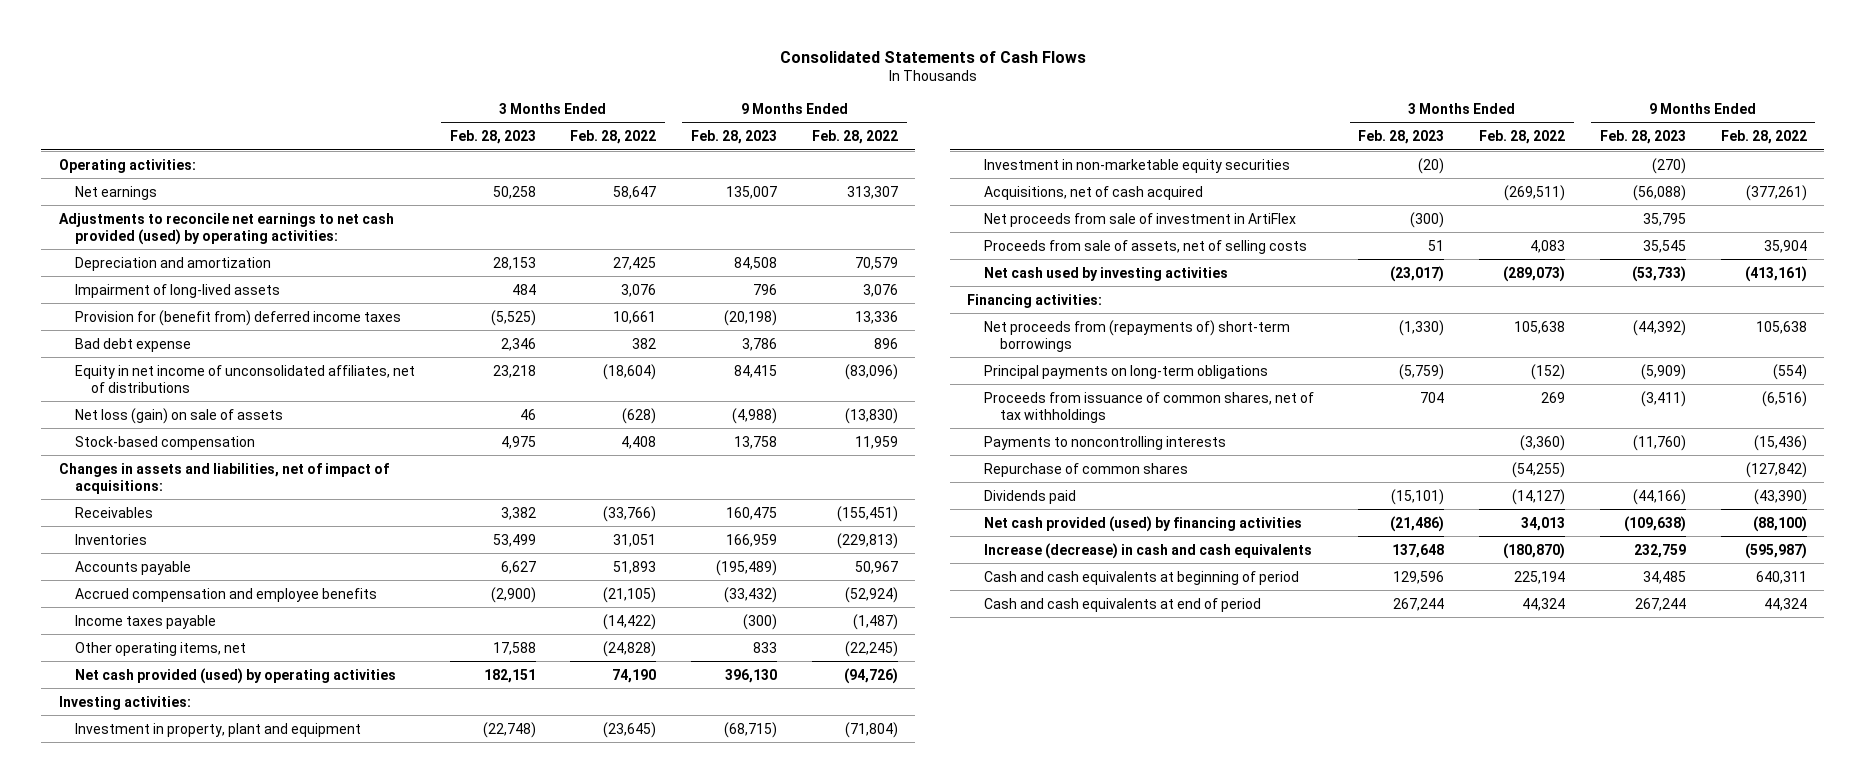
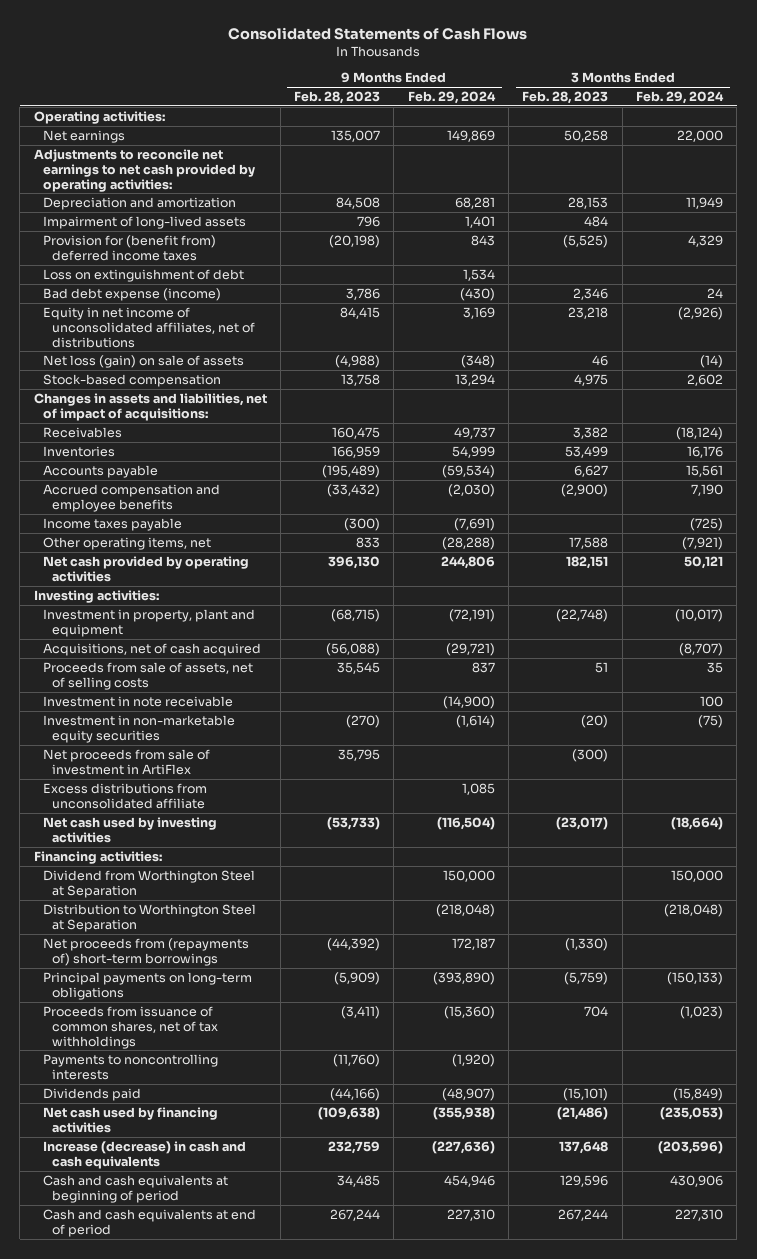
- | 3 Months Ended Feb. 28, 2023 | 3 Months Ended Feb. 28, 2022 | 9 Months Ended Feb. 28, 2023 | 9 Months Ended Feb. 28, 2022
+ | 9 Months Ended Feb. 28, 2023 | 9 Months Ended Feb. 29, 2024 | 3 Months Ended Feb. 28, 2023 | 3 Months Ended Feb. 29, 2024
- Adjustments to reconcile net earnings to net cash provided (used) by operating activities:
+ Adjustments to reconcile net earnings to net cash provided by operating activities:
- Bad debt expense | 2,346 | 382 | 3,786 | 896
+ Loss on extinguishment of debt | | 1,534 | |
+ Bad debt expense (income) | 3,786 | (430) | 2,346 | 24
- Net cash provided (used) by operating activities | 182,151 | 74,190 | 396,130 | (94,726)
+ Net cash provided by operating activities | 396,130 | 244,806 | 182,151 | 50,121
+ Investment in note receivable | | (14,900) | | 100
moved down: Investment in non-marketable equity securities | (270) | (1,614) | (20) | (75)
moved down: Net proceeds from sale of investment in ArtiFlex | 35,795 | | (300) |
+ Excess distributions from unconsolidated affiliate | | 1,085 | |
+ Dividend from Worthington Steel at Separation | | 150,000 | | 150,000
+ Distribution to Worthington Steel at Separation | | (218,048) | | (218,048)
- Repurchase of common shares | | (54,255) | | (127,842)
- Net cash provided (used) by financing activities | (21,486) | 34,013 | (109,638) | (88,100)
+ Net cash used by financing activities | (109,638) | (355,938) | (21,486) | (235,053)

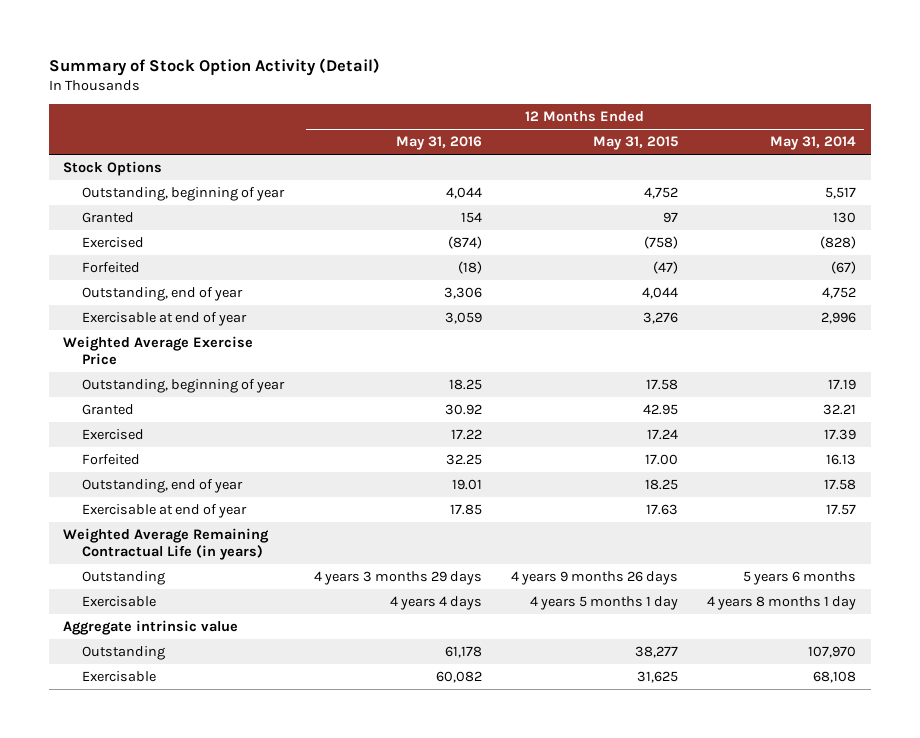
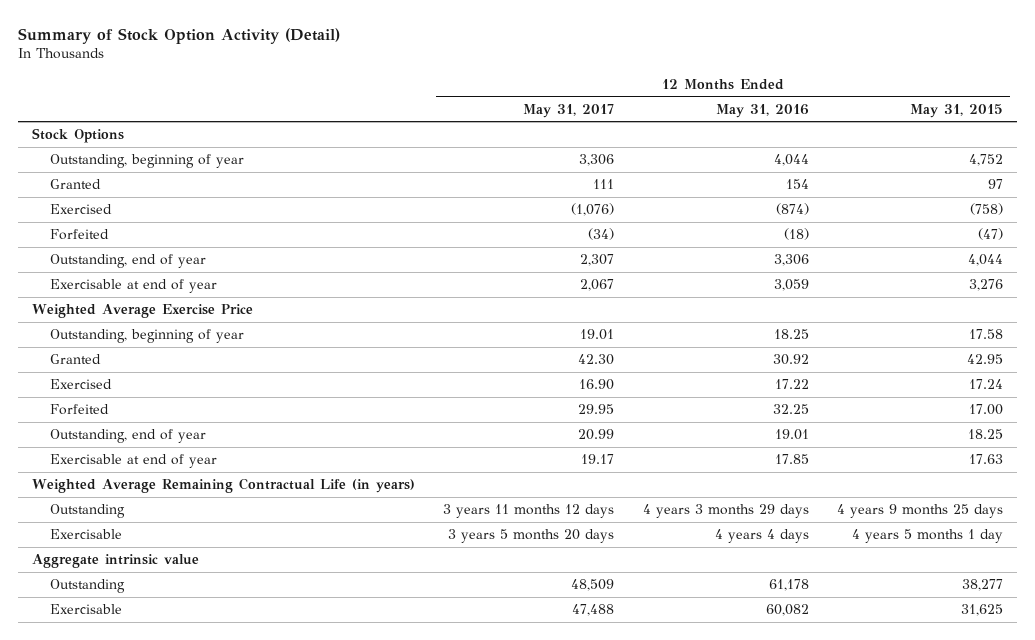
- | 12 Months Ended May 31, 2016 | 12 Months Ended May 31, 2015 | 12 Months Ended May 31, 2014
+ | 12 Months Ended May 31, 2017 | 12 Months Ended May 31, 2016 | 12 Months Ended May 31, 2015
- Outstanding | 4 years 3 months 29 days | 4 years 9 months 26 days | 5 years 6 months
+ Outstanding | 3 years 11 months 12 days | 4 years 3 months 29 days | 4 years 9 months 25 days

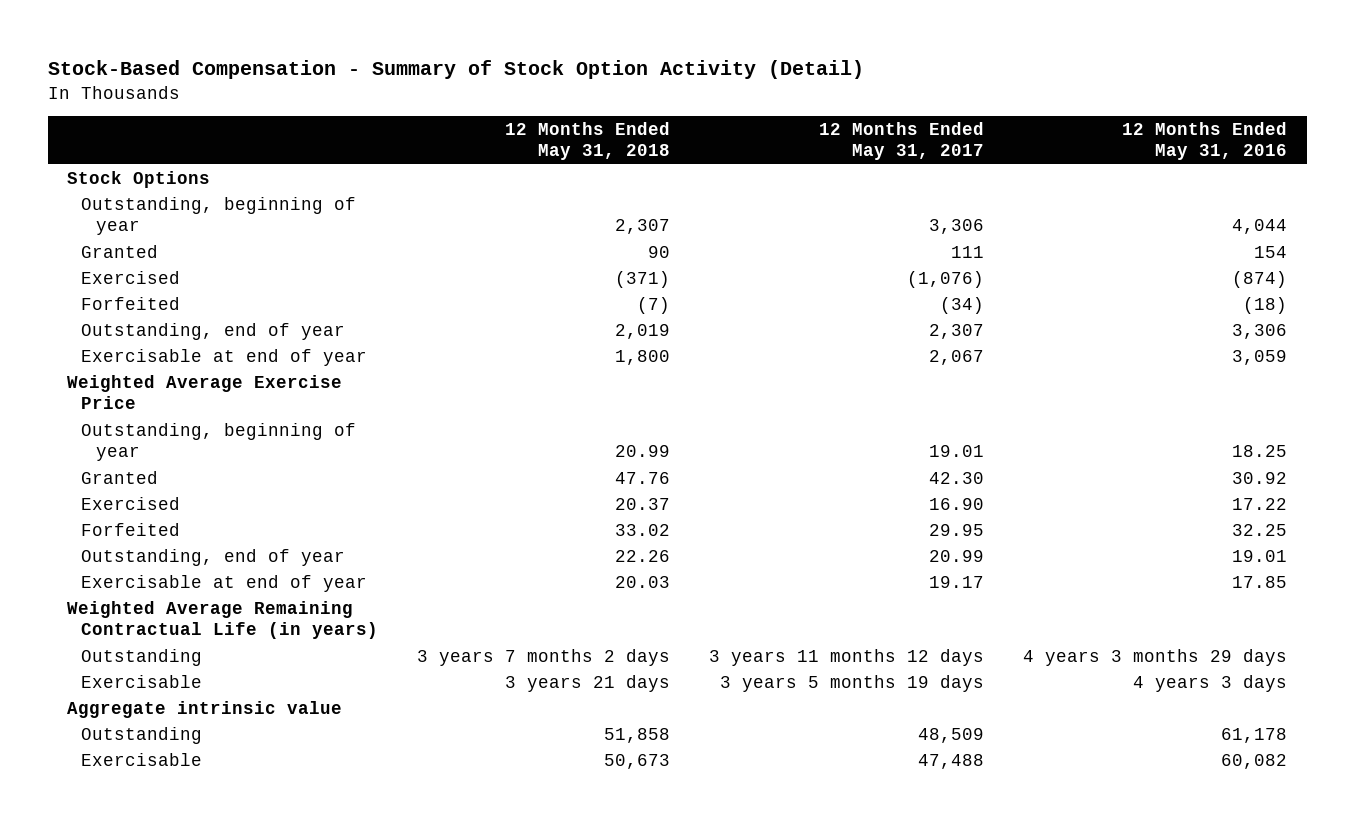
- Summary of Stock Option Activity (Detail)
+ Stock-Based Compensation - Summary of Stock Option Activity (Detail)
- | 12 Months Ended May 31, 2017 | 12 Months Ended May 31, 2016 | 12 Months Ended May 31, 2015
+ | 12 Months Ended May 31, 2018 | 12 Months Ended May 31, 2017 | 12 Months Ended May 31, 2016
- Exercisable | 3 years 5 months 20 days | 4 years 4 days | 4 years 5 months 1 day
+ Exercisable | 3 years 21 days | 3 years 5 months 19 days | 4 years 3 days

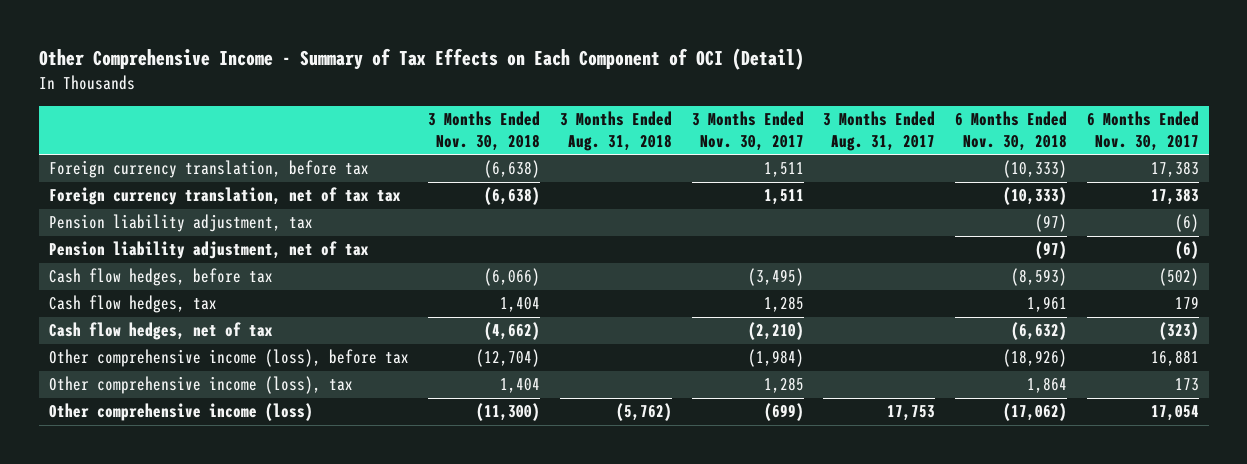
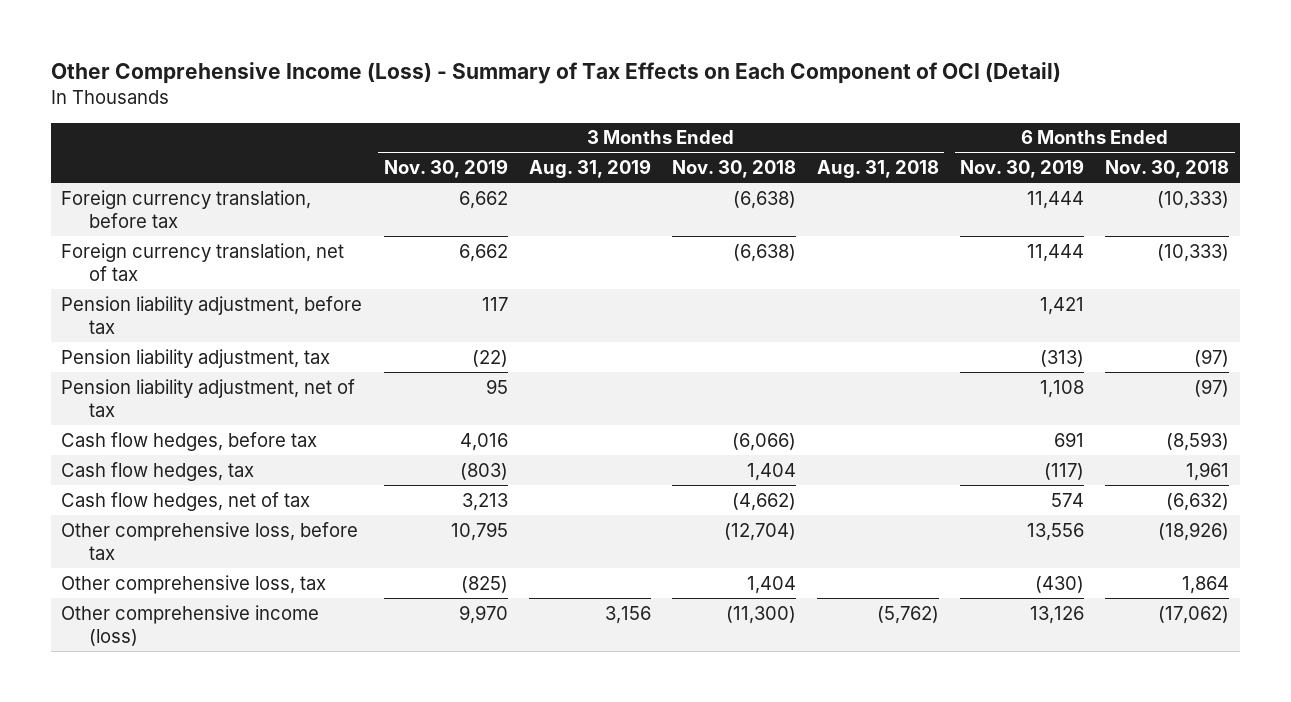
- Other Comprehensive Income - Summary of Tax Effects on Each Component of OCI (Detail)
+ Other Comprehensive Income (Loss) - Summary of Tax Effects on Each Component of OCI (Detail)
- | 3 Months Ended Nov. 30, 2018 | 3 Months Ended Aug. 31, 2018 | 3 Months Ended Nov. 30, 2017 | 3 Months Ended Aug. 31, 2017 | 6 Months Ended Nov. 30, 2018 | 6 Months Ended Nov. 30, 2017
+ | 3 Months Ended Nov. 30, 2019 | 3 Months Ended Aug. 31, 2019 | 3 Months Ended Nov. 30, 2018 | 3 Months Ended Aug. 31, 2018 | 6 Months Ended Nov. 30, 2019 | 6 Months Ended Nov. 30, 2018
- Foreign currency translation, net of tax tax | (6,638) | | 1,511 | | (10,333) | 17,383
+ Foreign currency translation, net of tax | 6,662 | | (6,638) | | 11,444 | (10,333)
+ Pension liability adjustment, before tax | 117 | | | | 1,421 |
- Other comprehensive income (loss), before tax | (12,704) | | (1,984) | | (18,926) | 16,881
- Other comprehensive income (loss), tax | 1,404 | | 1,285 | | 1,864 | 173
+ Other comprehensive loss, before tax | 10,795 | | (12,704) | | 13,556 | (18,926)
+ Other comprehensive loss, tax | (825) | | 1,404 | | (430) | 1,864

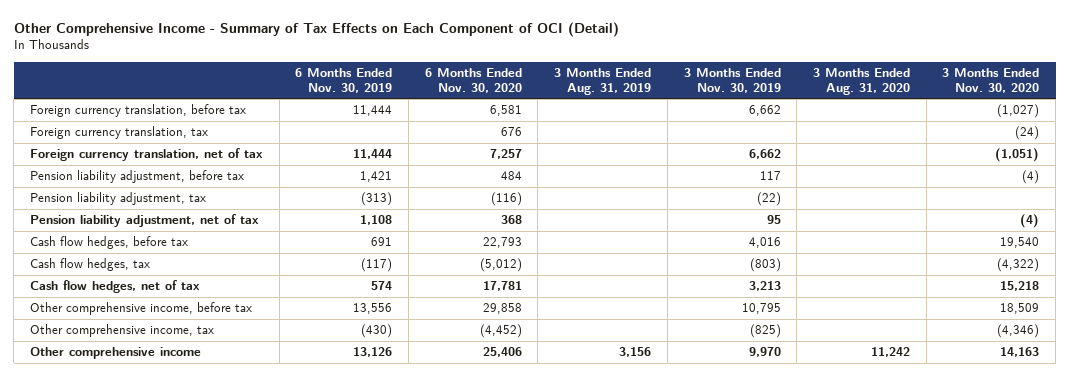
- Other Comprehensive Income (Loss) - Summary of Tax Effects on Each Component of OCI (Detail)
+ Other Comprehensive Income - Summary of Tax Effects on Each Component of OCI (Detail)
- | 3 Months Ended Nov. 30, 2019 | 3 Months Ended Aug. 31, 2019 | 3 Months Ended Nov. 30, 2018 | 3 Months Ended Aug. 31, 2018 | 6 Months Ended Nov. 30, 2019 | 6 Months Ended Nov. 30, 2018
+ | 6 Months Ended Nov. 30, 2019 | 6 Months Ended Nov. 30, 2020 | 3 Months Ended Aug. 31, 2019 | 3 Months Ended Nov. 30, 2019 | 3 Months Ended Aug. 31, 2020 | 3 Months Ended Nov. 30, 2020
+ Foreign currency translation, tax | | 676 | | | | (24)
- Other comprehensive loss, before tax | 10,795 | | (12,704) | | 13,556 | (18,926)
- Other comprehensive loss, tax | (825) | | 1,404 | | (430) | 1,864
- Other comprehensive income (loss) | 9,970 | 3,156 | (11,300) | (5,762) | 13,126 | (17,062)
+ Other comprehensive income, before tax | 13,556 | 29,858 | | 10,795 | | 18,509
+ Other comprehensive income, tax | (430) | (4,452) | | (825) | | (4,346)
+ Other comprehensive income | 13,126 | 25,406 | 3,156 | 9,970 | 11,242 | 14,163

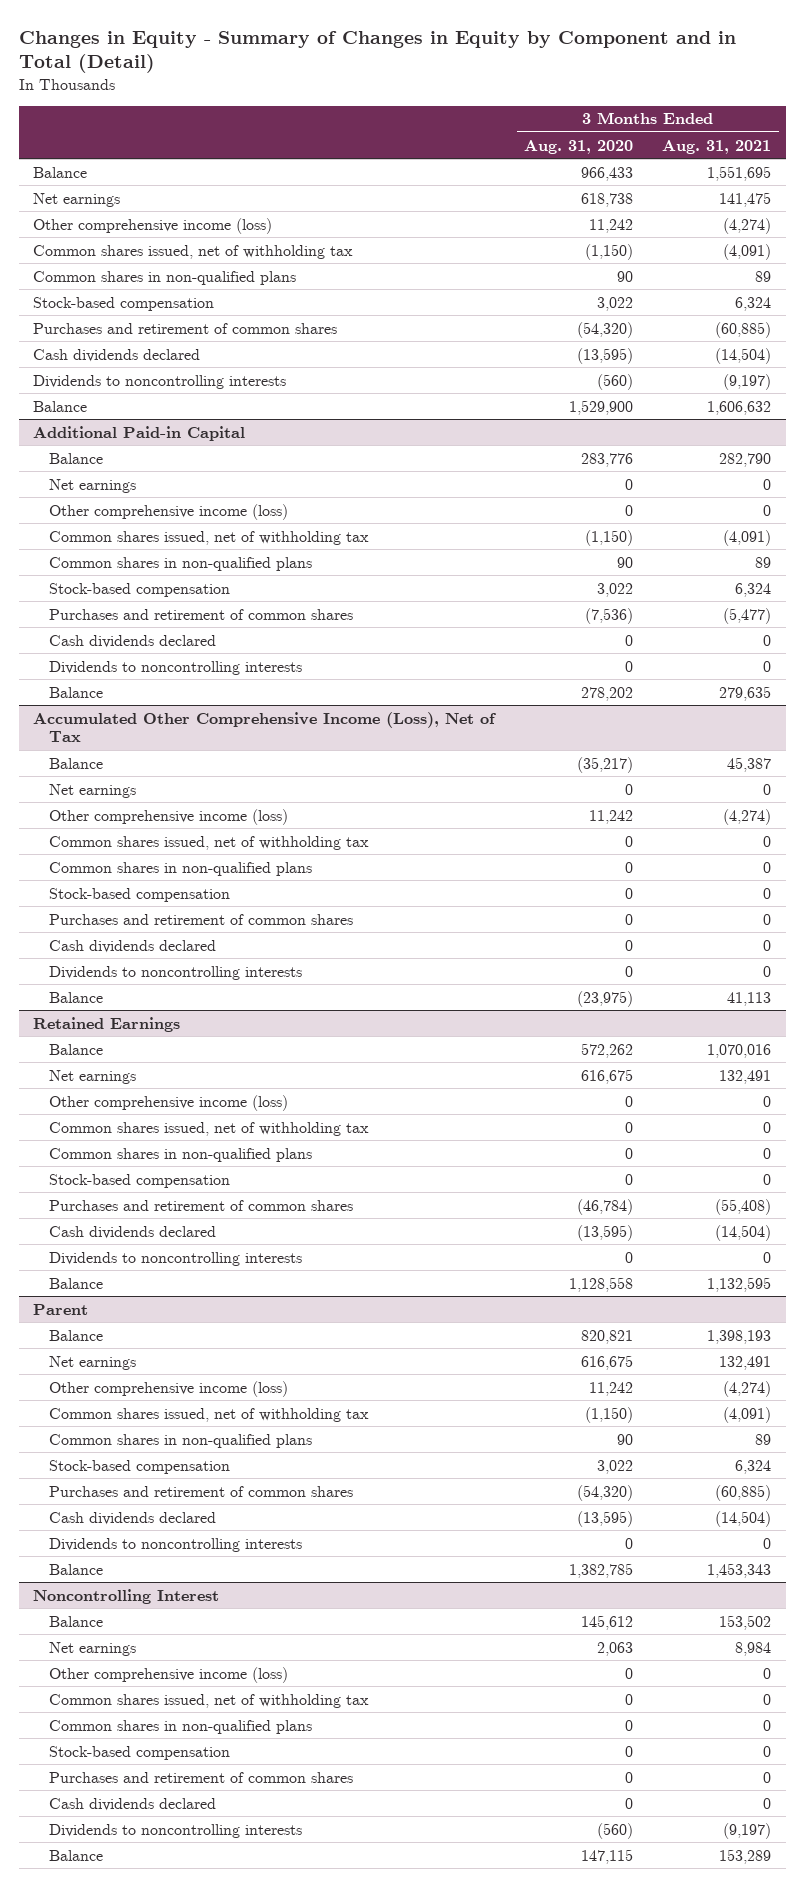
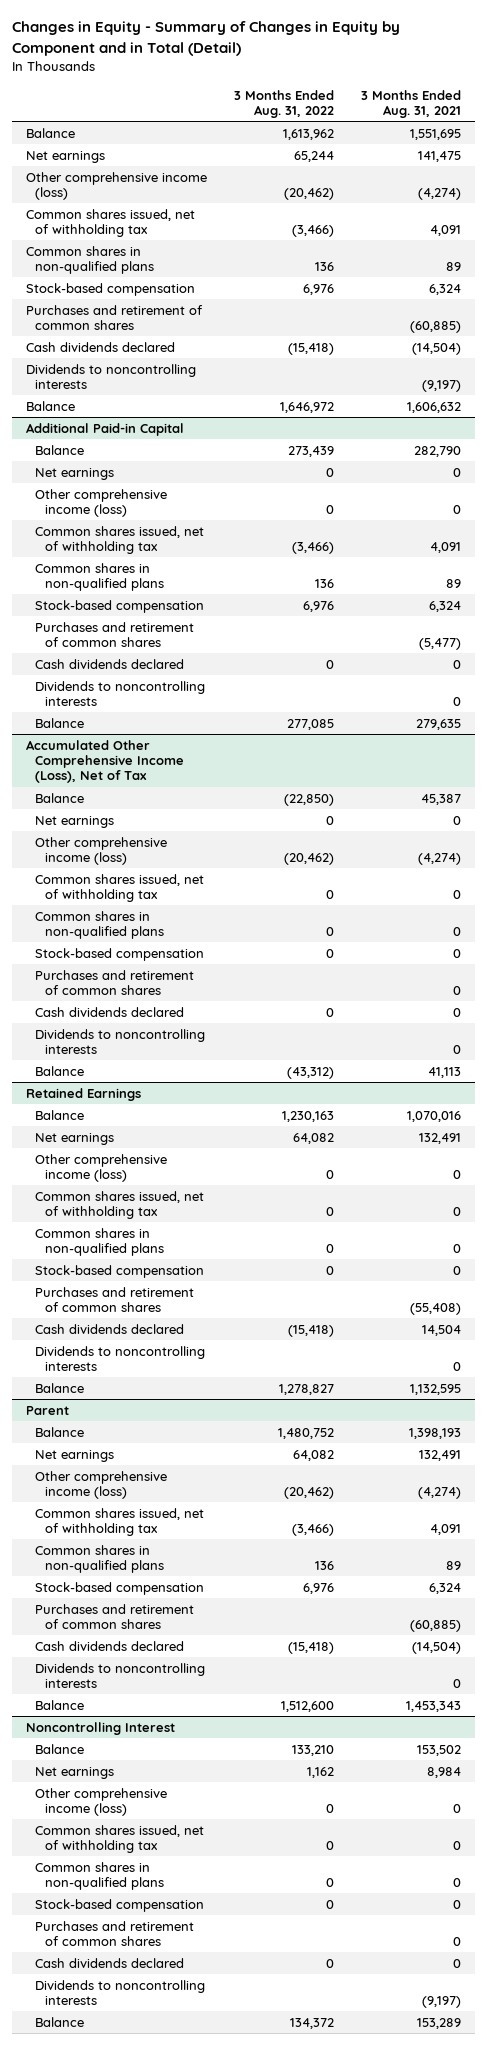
- | 3 Months Ended Aug. 31, 2020 | 3 Months Ended Aug. 31, 2021
+ | 3 Months Ended Aug. 31, 2022 | 3 Months Ended Aug. 31, 2021
- Common shares issued, net of withholding tax | (1,150) | (4,091)
+ Common shares issued, net of withholding tax | (3,466) | 4,091
@ Additional Paid-in Capital
- Common shares issued, net of withholding tax | (1,150) | (4,091)
+ Common shares issued, net of withholding tax | (3,466) | 4,091
@ Retained Earnings
- Cash dividends declared | (13,595) | (14,504)
+ Cash dividends declared | (15,418) | 14,504
@ Parent
- Common shares issued, net of withholding tax | (1,150) | (4,091)
+ Common shares issued, net of withholding tax | (3,466) | 4,091

